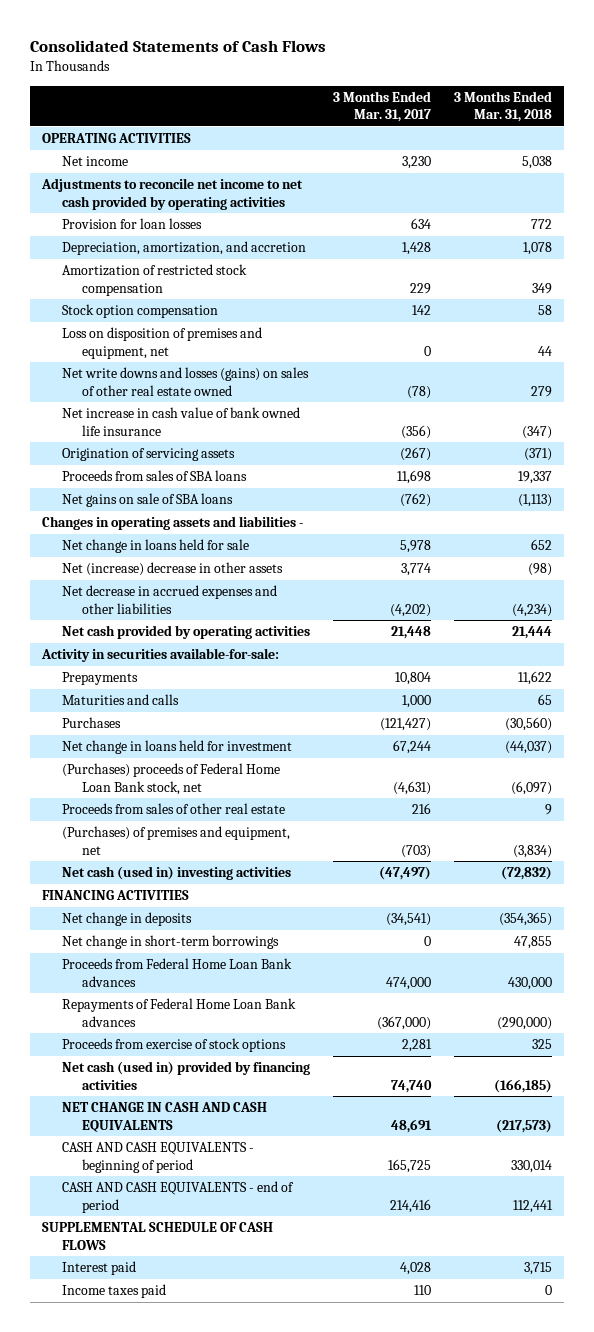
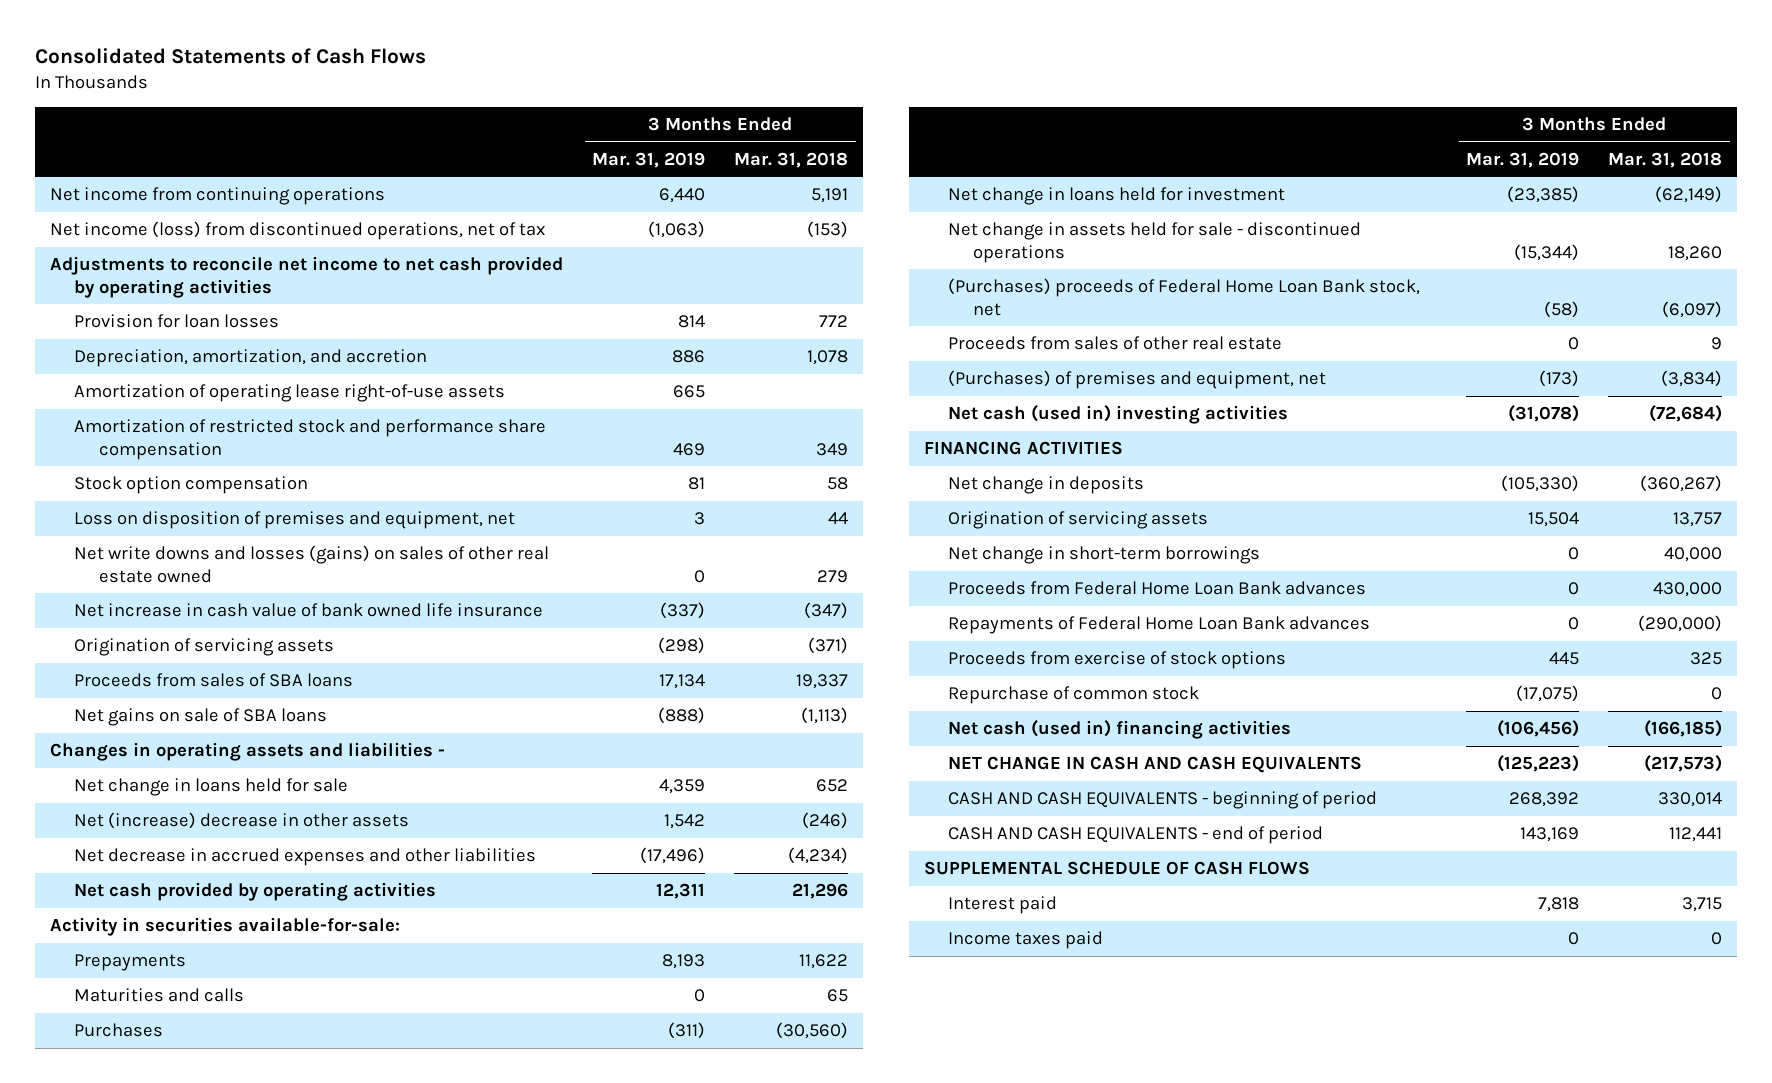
- | 3 Months Ended Mar. 31, 2017 | 3 Months Ended Mar. 31, 2018
+ | 3 Months Ended Mar. 31, 2019 | 3 Months Ended Mar. 31, 2018
- OPERATING ACTIVITIES
- Net income | 3,230 | 5,038
+ Net income from continuing operations | 6,440 | 5,191
+ Net income (loss) from discontinued operations, net of tax | (1,063) | (153)
- Amortization of restricted stock compensation | 229 | 349
+ Amortization of operating lease right-of-use assets | 665 |
+ Amortization of restricted stock and performance share compensation | 469 | 349
- Net (increase) decrease in other assets | 3,774 | (98)
+ Net (increase) decrease in other assets | 1,542 | (246)
- Net cash provided by operating activities | 21,448 | 21,444
+ Net cash provided by operating activities | 12,311 | 21,296
- Net change in loans held for investment | 67,244 | (44,037)
+ Net change in loans held for investment | (23,385) | (62,149)
+ Net change in assets held for sale - discontinued operations | (15,344) | 18,260
- Net cash (used in) investing activities | (47,497) | (72,832)
+ Net cash (used in) investing activities | (31,078) | (72,684)
- Net change in deposits | (34,541) | (354,365)
- Net change in short-term borrowings | 0 | 47,855
+ Net change in deposits | (105,330) | (360,267)
+ Origination of servicing assets | 15,504 | 13,757
+ Net change in short-term borrowings | 0 | 40,000
- Net cash (used in) provided by financing activities | 74,740 | (166,185)
+ Repurchase of common stock | (17,075) | 0
+ Net cash (used in) financing activities | (106,456) | (166,185)

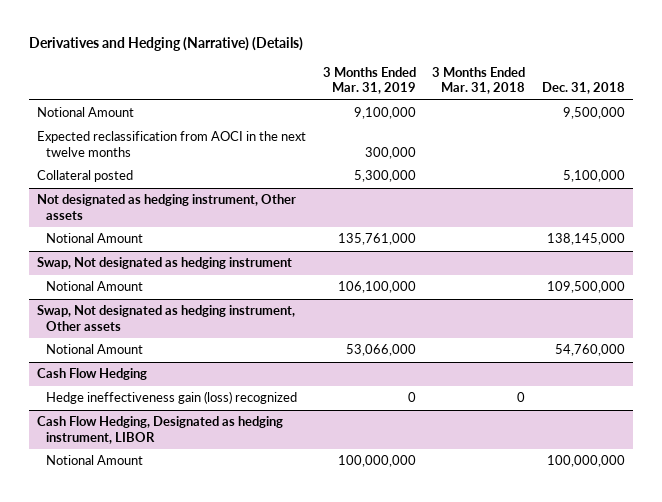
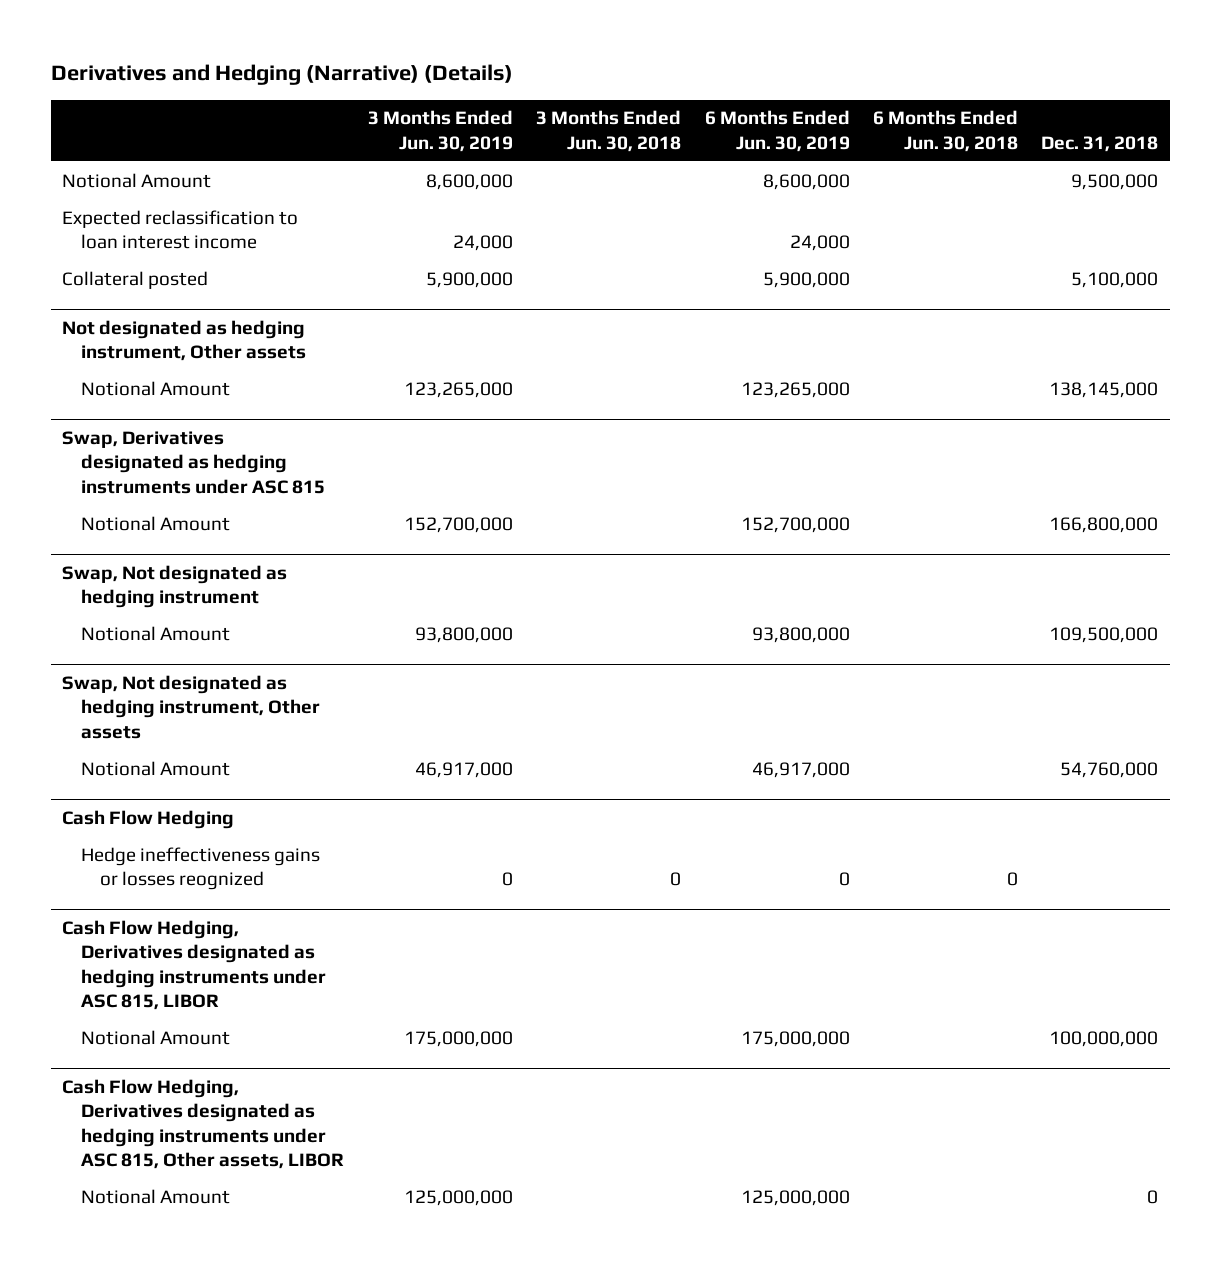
- | 3 Months Ended Mar. 31, 2019 | 3 Months Ended Mar. 31, 2018 | Dec. 31, 2018
+ | 3 Months Ended Jun. 30, 2019 | 3 Months Ended Jun. 30, 2018 | 6 Months Ended Jun. 30, 2019 | 6 Months Ended Jun. 30, 2018 | Dec. 31, 2018
- Expected reclassification from AOCI in the next twelve months | 300,000 | |
+ Expected reclassification to loan interest income | 24,000 | | 24,000 | |
+ Swap, Derivatives designated as hedging instruments under ASC 815
+ Notional Amount | 152,700,000 | | 152,700,000 | | 166,800,000
@ Cash Flow Hedging
- Hedge ineffectiveness gain (loss) recognized | 0 | 0 |
- Cash Flow Hedging, Designated as hedging instrument, LIBOR
@ Cash Flow Hedging
+ Hedge ineffectiveness gains or losses reognized | 0 | 0 | 0 | 0 |
+ Cash Flow Hedging, Derivatives designated as hedging instruments under ASC 815, LIBOR
+ Cash Flow Hedging, Derivatives designated as hedging instruments under ASC 815, Other assets, LIBOR
+ Notional Amount | 125,000,000 | | 125,000,000 | | 0

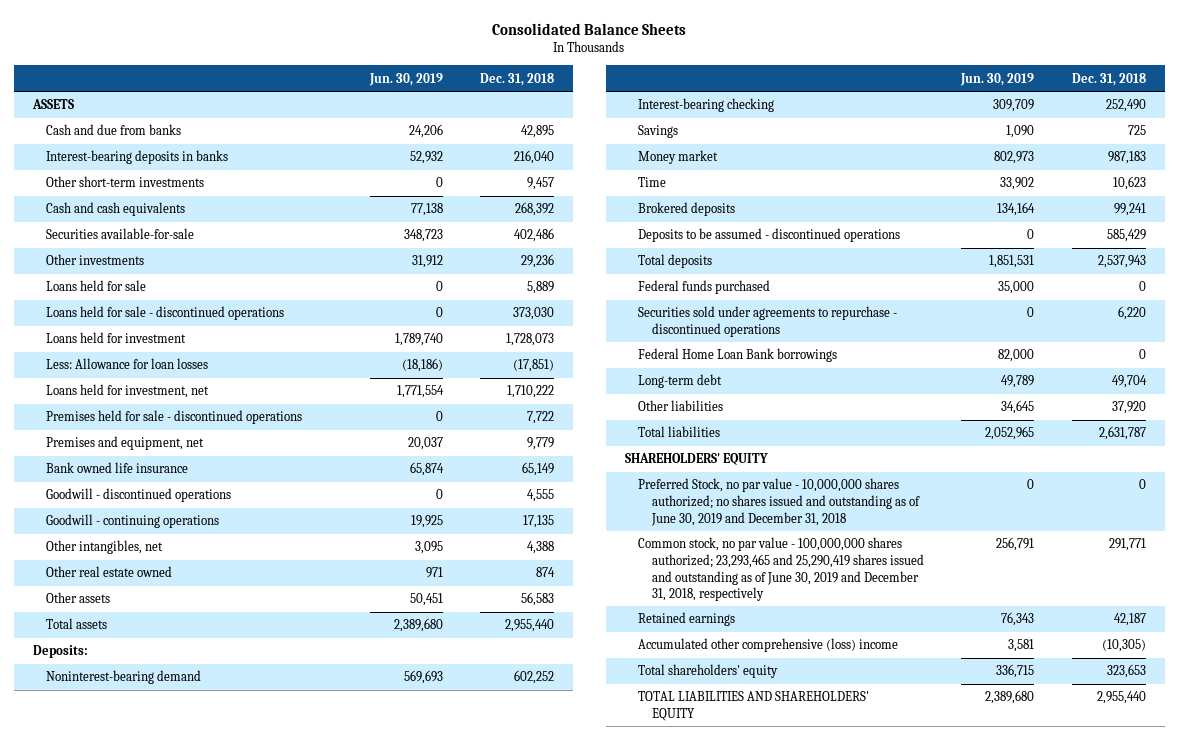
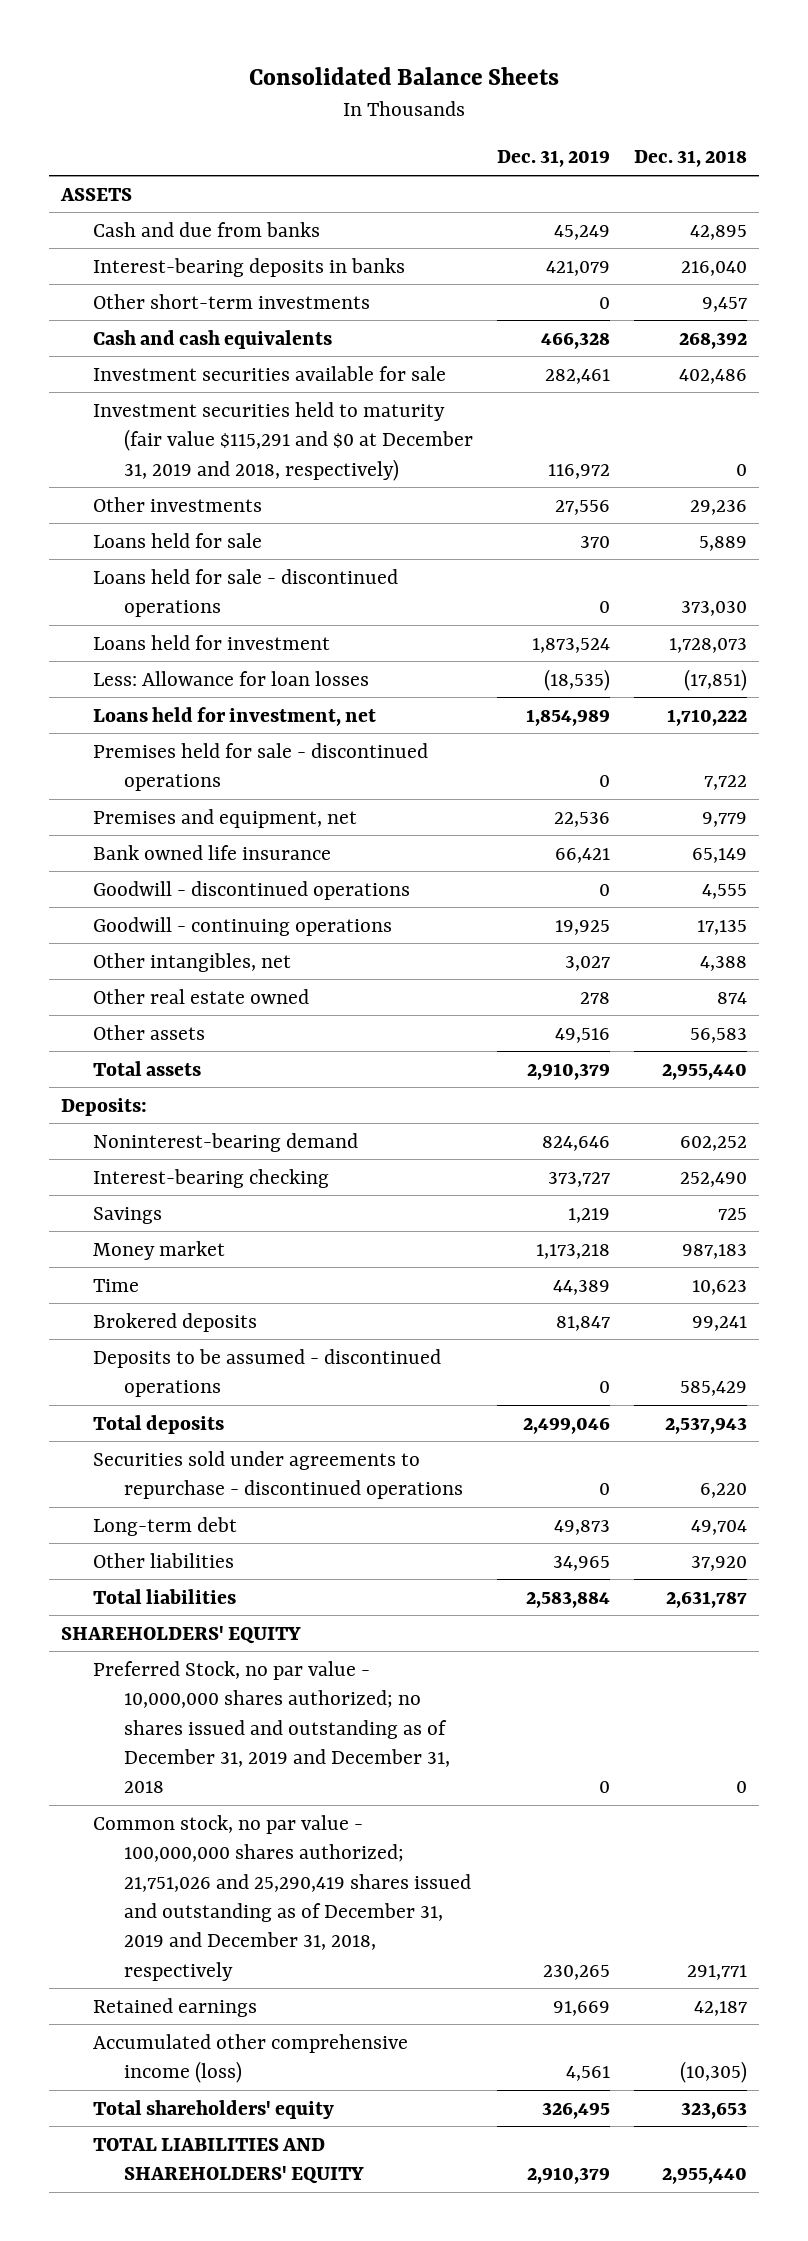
- | Jun. 30, 2019 | Dec. 31, 2018
+ | Dec. 31, 2019 | Dec. 31, 2018
- Securities available-for-sale | 348,723 | 402,486
+ Investment securities available for sale | 282,461 | 402,486
+ Investment securities held to maturity (fair value $115,291 and $0 at December 31, 2019 and 2018, respectively) | 116,972 | 0
- Federal funds purchased | 35,000 | 0
- Federal Home Loan Bank borrowings | 82,000 | 0
- Preferred Stock, no par value - 10,000,000 shares authorized; no shares issued and outstanding as of June 30, 2019 and December 31, 2018 | 0 | 0
- Common stock, no par value - 100,000,000 shares authorized; 23,293,465 and 25,290,419 shares issued and outstanding as of June 30, 2019 and December 31, 2018, respectively | 256,791 | 291,771
+ Preferred Stock, no par value - 10,000,000 shares authorized; no shares issued and outstanding as of December 31, 2019 and December 31, 2018 | 0 | 0
+ Common stock, no par value - 100,000,000 shares authorized; 21,751,026 and 25,290,419 shares issued and outstanding as of December 31, 2019 and December 31, 2018, respectively | 230,265 | 291,771
- Accumulated other comprehensive (loss) income | 3,581 | (10,305)
+ Accumulated other comprehensive income (loss) | 4,561 | (10,305)

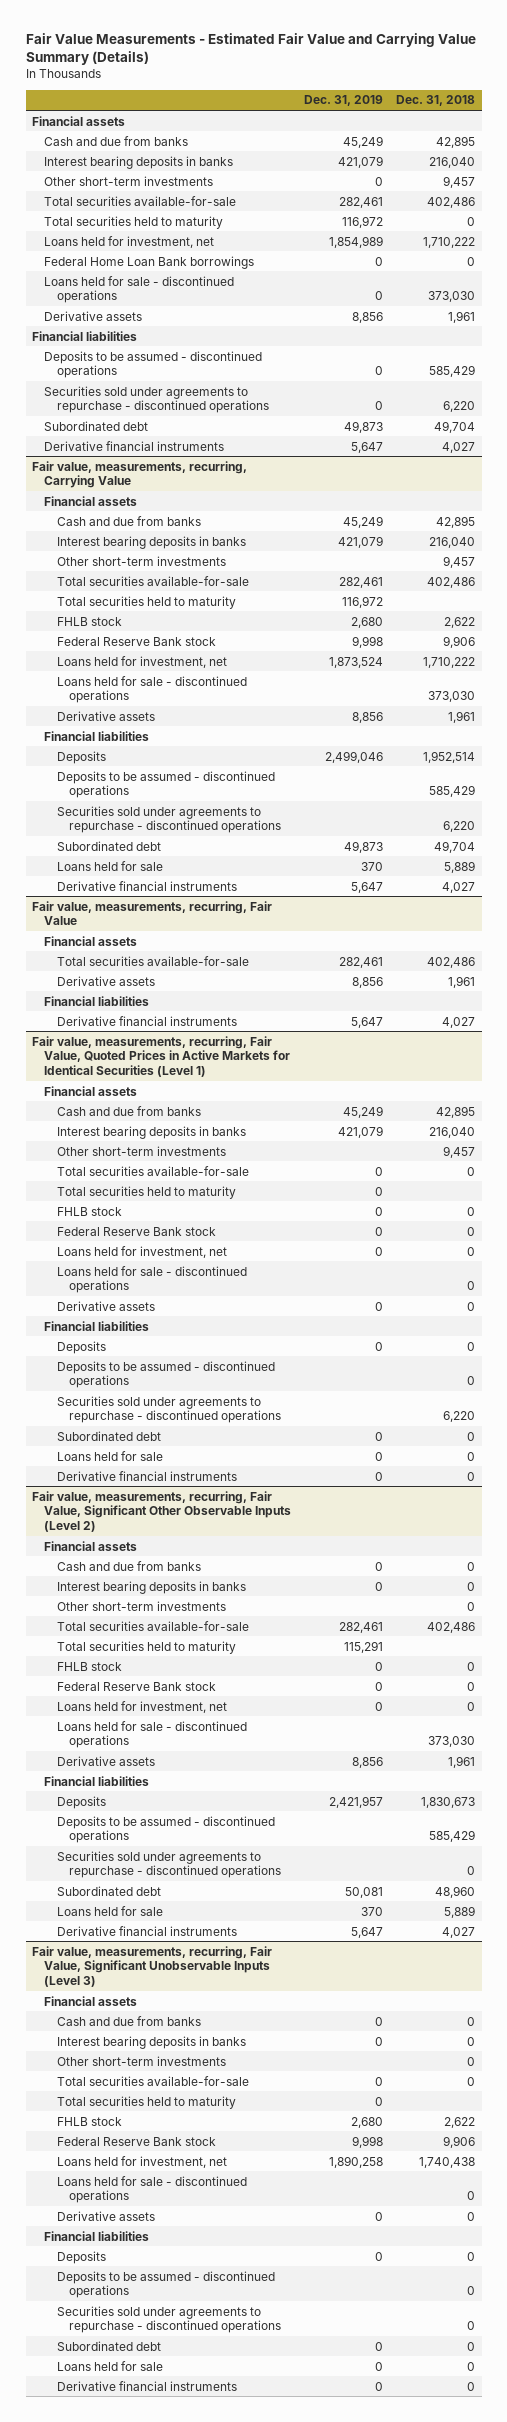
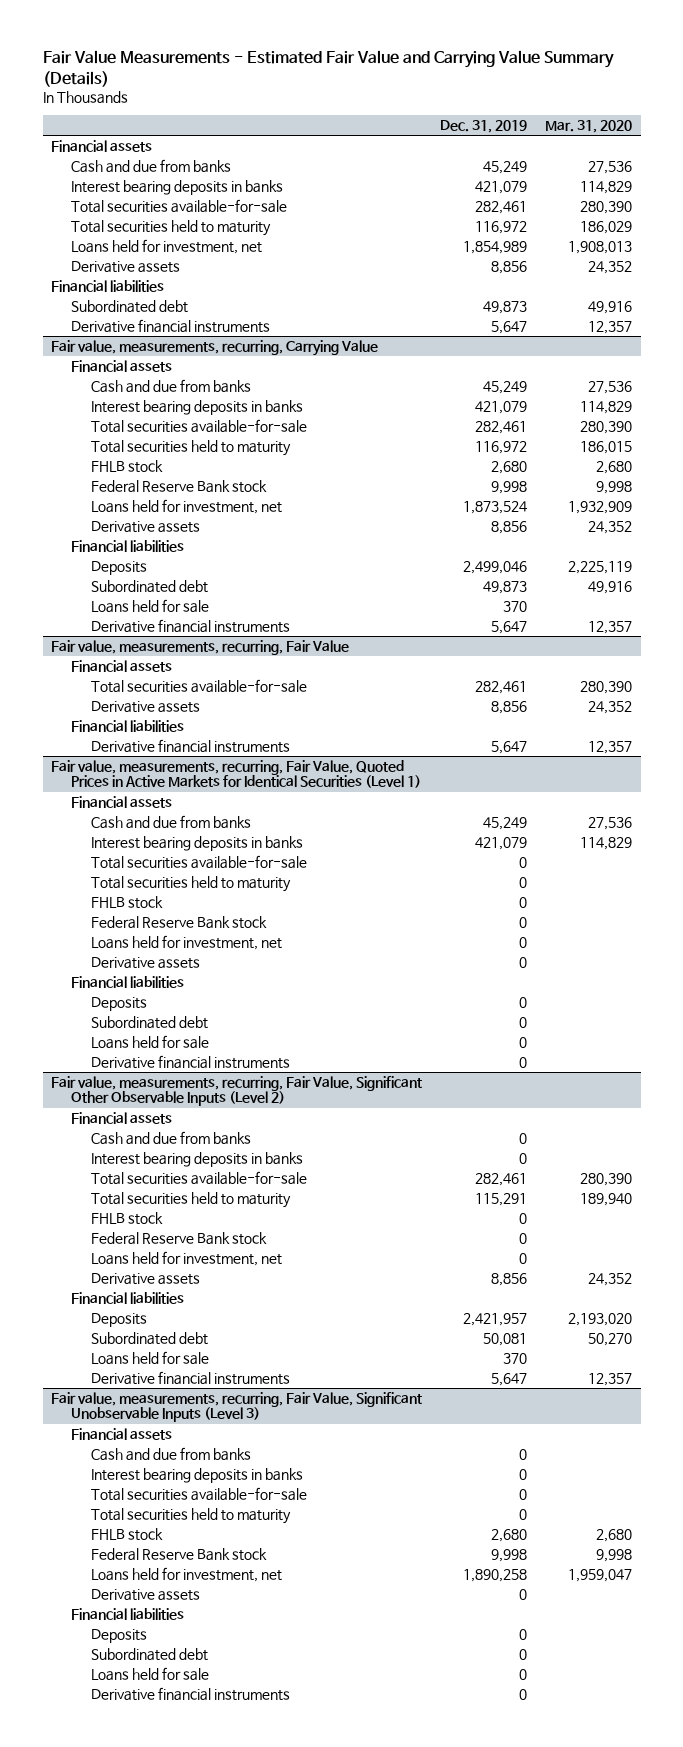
- | Dec. 31, 2019 | Dec. 31, 2018
+ | Dec. 31, 2019 | Mar. 31, 2020
- Other short-term investments | 0 | 9,457
- Federal Home Loan Bank borrowings | 0 | 0
- Loans held for sale - discontinued operations | 0 | 373,030
- Deposits to be assumed - discontinued operations | 0 | 585,429
- Securities sold under agreements to repurchase - discontinued operations | 0 | 6,220
@ Fair value, measurements, recurring, Carrying Value
- Other short-term investments | | 9,457
- Loans held for sale - discontinued operations | | 373,030
- Deposits to be assumed - discontinued operations | | 585,429
- Securities sold under agreements to repurchase - discontinued operations | | 6,220
@ Fair value, measurements, recurring, Fair Value, Quoted Prices in Active Markets for Identical Securities (Level 1)
- Other short-term investments | | 9,457
- Loans held for sale - discontinued operations | | 0
- Deposits to be assumed - discontinued operations | | 0
- Securities sold under agreements to repurchase - discontinued operations | | 6,220
@ Fair value, measurements, recurring, Fair Value, Significant Other Observable Inputs (Level 2)
- Other short-term investments | | 0
- Loans held for sale - discontinued operations | | 373,030
- Deposits to be assumed - discontinued operations | | 585,429
- Securities sold under agreements to repurchase - discontinued operations | | 0
@ Fair value, measurements, recurring, Fair Value, Significant Unobservable Inputs (Level 3)
- Other short-term investments | | 0
- Loans held for sale - discontinued operations | | 0
- Deposits to be assumed - discontinued operations | | 0
- Securities sold under agreements to repurchase - discontinued operations | | 0

